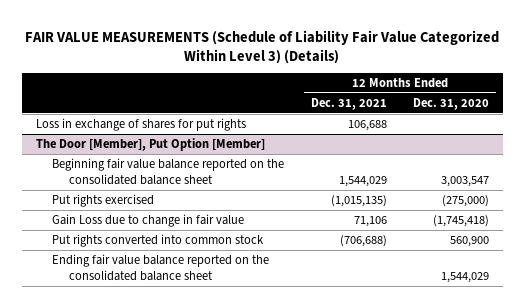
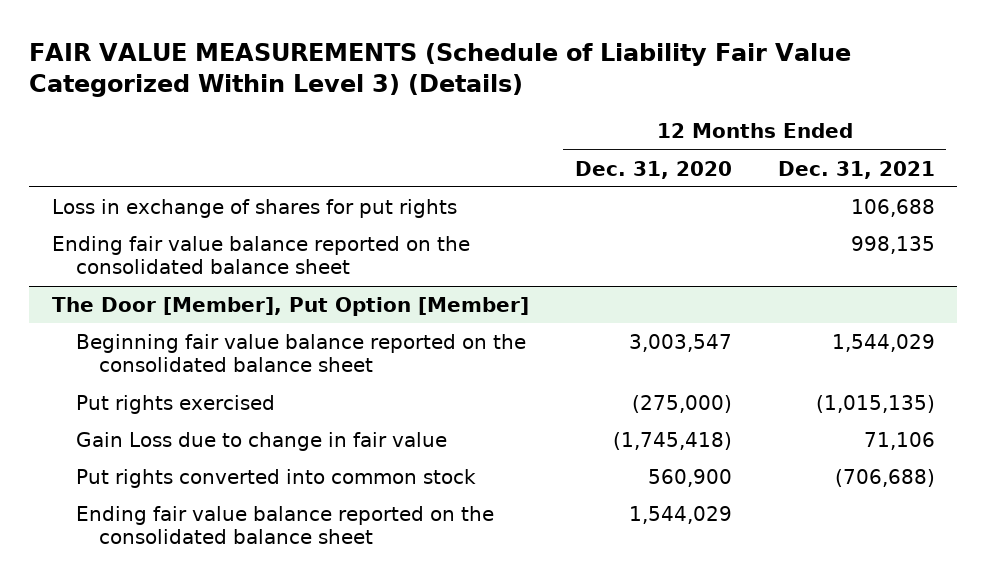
- | 12 Months Ended Dec. 31, 2021 | 12 Months Ended Dec. 31, 2020
+ | 12 Months Ended Dec. 31, 2020 | 12 Months Ended Dec. 31, 2021
+ Ending fair value balance reported on the consolidated balance sheet | | 998,135

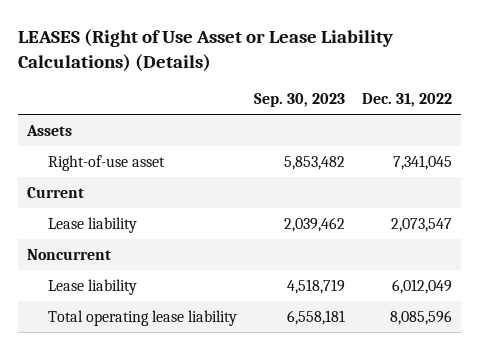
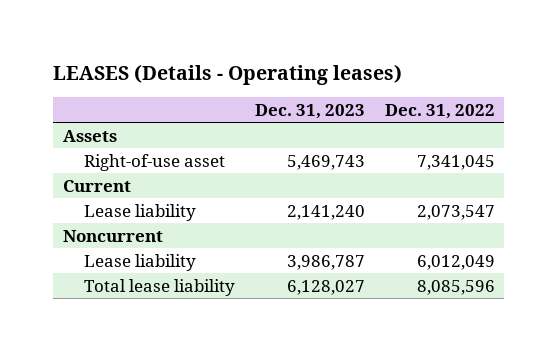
- LEASES (Right of Use Asset or Lease Liability Calculations) (Details)
+ LEASES (Details - Operating leases)
- | Sep. 30, 2023 | Dec. 31, 2022
+ | Dec. 31, 2023 | Dec. 31, 2022
- Total operating lease liability | 6,558,181 | 8,085,596
+ Total lease liability | 6,128,027 | 8,085,596

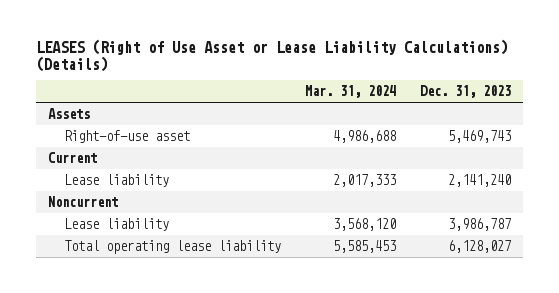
- LEASES (Details - Operating leases)
+ LEASES (Right of Use Asset or Lease Liability Calculations) (Details)
- | Dec. 31, 2023 | Dec. 31, 2022
+ | Mar. 31, 2024 | Dec. 31, 2023
- Total lease liability | 6,128,027 | 8,085,596
+ Total operating lease liability | 5,585,453 | 6,128,027

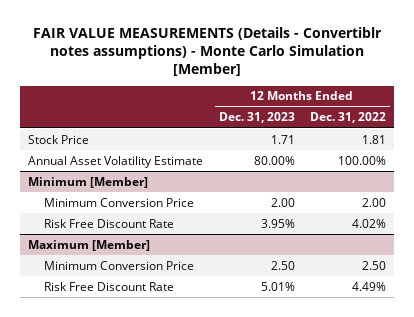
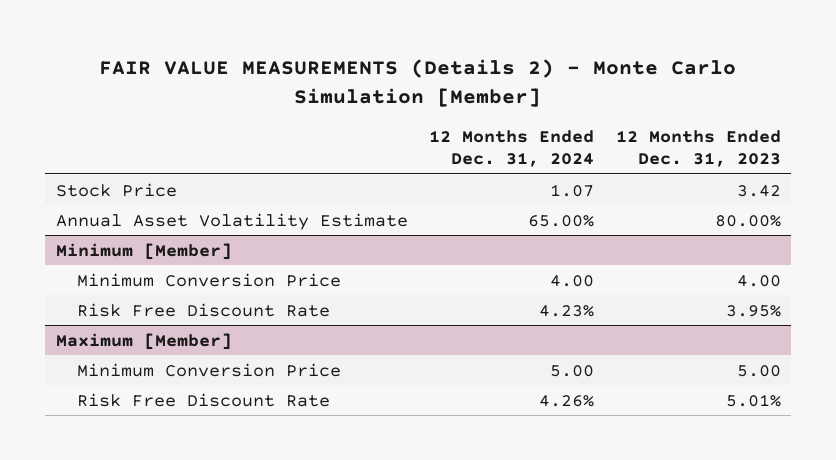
- FAIR VALUE MEASUREMENTS (Details - Convertiblr notes assumptions) - Monte Carlo Simulation [Member]
+ FAIR VALUE MEASUREMENTS (Details 2) - Monte Carlo Simulation [Member]
- | 12 Months Ended Dec. 31, 2023 | 12 Months Ended Dec. 31, 2022
+ | 12 Months Ended Dec. 31, 2024 | 12 Months Ended Dec. 31, 2023
- Stock Price | 1.71 | 1.81
+ Stock Price | 1.07 | 3.42
@ Minimum [Member]
- Minimum Conversion Price | 2.00 | 2.00
+ Minimum Conversion Price | 4.00 | 4.00
@ Maximum [Member]
- Minimum Conversion Price | 2.50 | 2.50
+ Minimum Conversion Price | 5.00 | 5.00

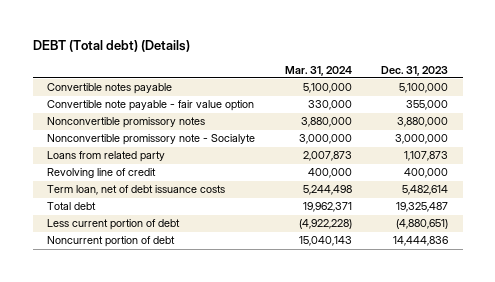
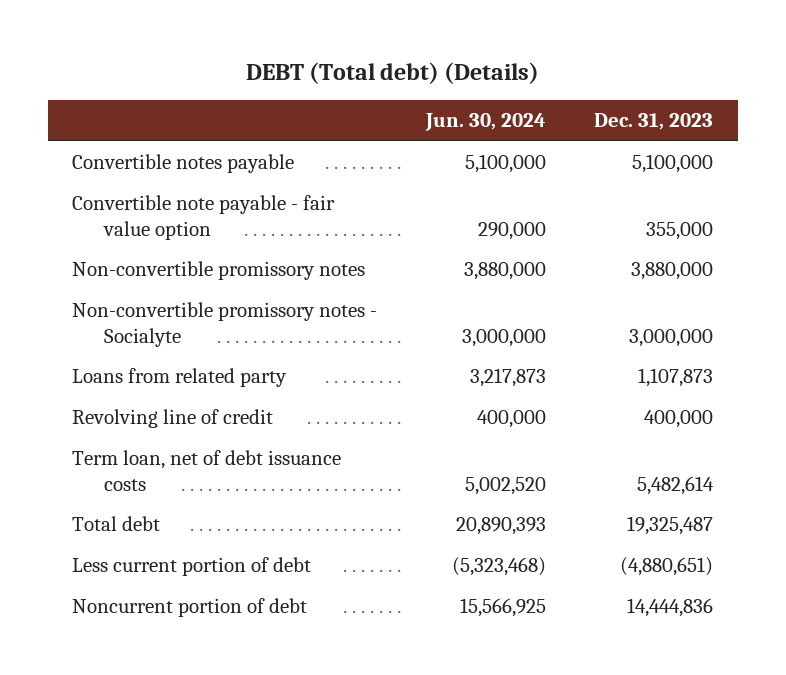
- | Mar. 31, 2024 | Dec. 31, 2023
+ | Jun. 30, 2024 | Dec. 31, 2023
- Nonconvertible promissory notes | 3,880,000 | 3,880,000
- Nonconvertible promissory note - Socialyte | 3,000,000 | 3,000,000
+ Non-convertible promissory notes | 3,880,000 | 3,880,000
+ Non-convertible promissory notes - Socialyte | 3,000,000 | 3,000,000

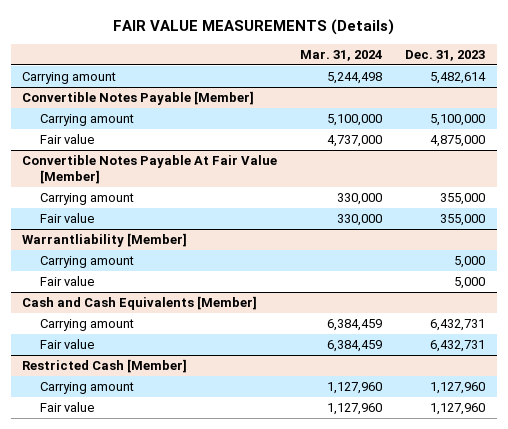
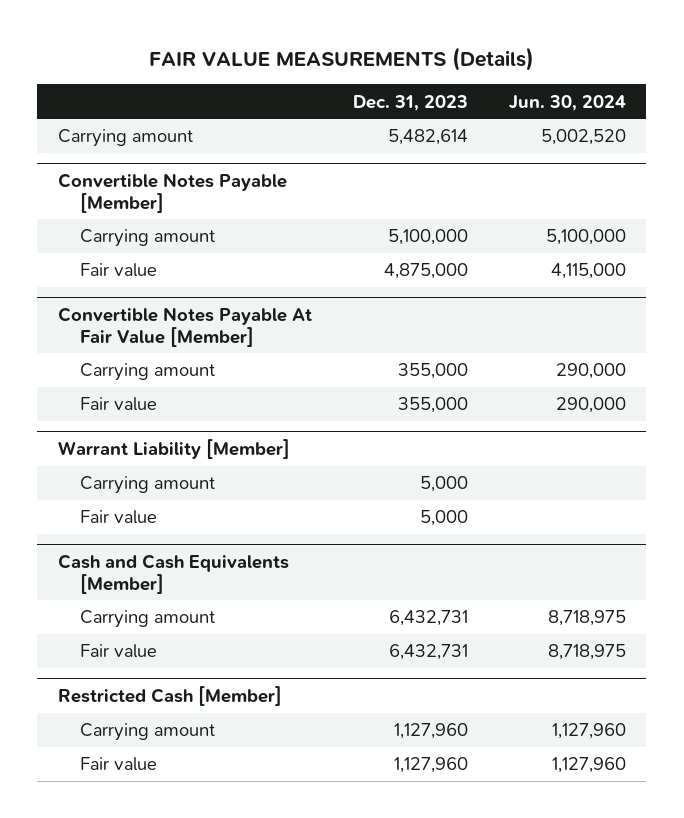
- | Mar. 31, 2024 | Dec. 31, 2023
+ | Dec. 31, 2023 | Jun. 30, 2024
- Warrantliability [Member]
+ Warrant Liability [Member]

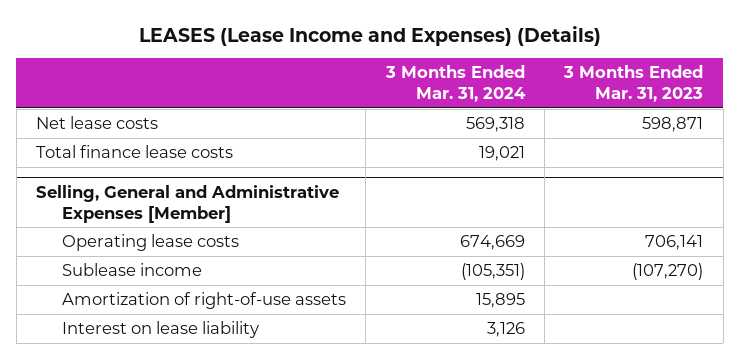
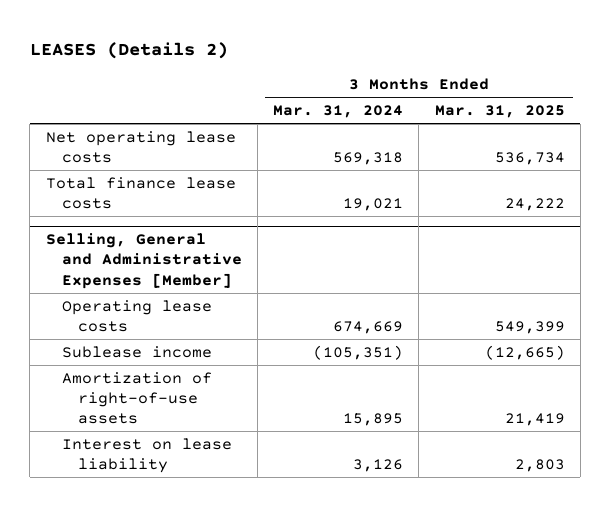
- LEASES (Lease Income and Expenses) (Details)
+ LEASES (Details 2)
- | 3 Months Ended Mar. 31, 2024 | 3 Months Ended Mar. 31, 2023
+ | 3 Months Ended Mar. 31, 2024 | 3 Months Ended Mar. 31, 2025
- Net lease costs | 569,318 | 598,871
+ Net operating lease costs | 569,318 | 536,734

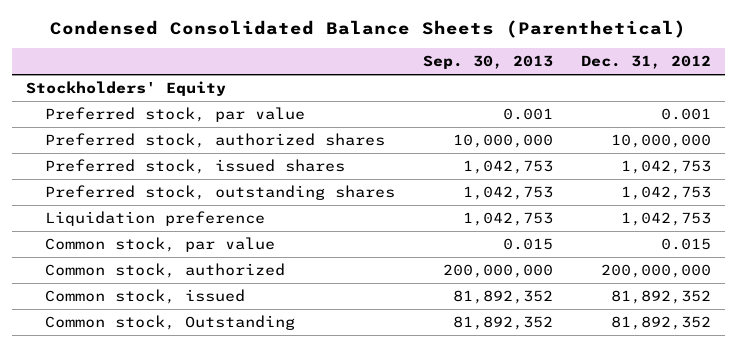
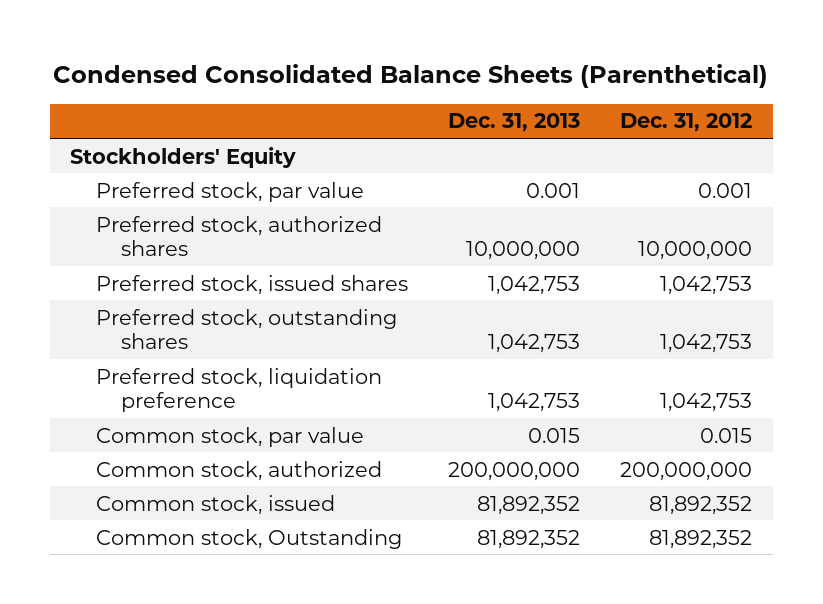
- | Sep. 30, 2013 | Dec. 31, 2012
+ | Dec. 31, 2013 | Dec. 31, 2012
- Liquidation preference | 1,042,753 | 1,042,753
+ Preferred stock, liquidation preference | 1,042,753 | 1,042,753

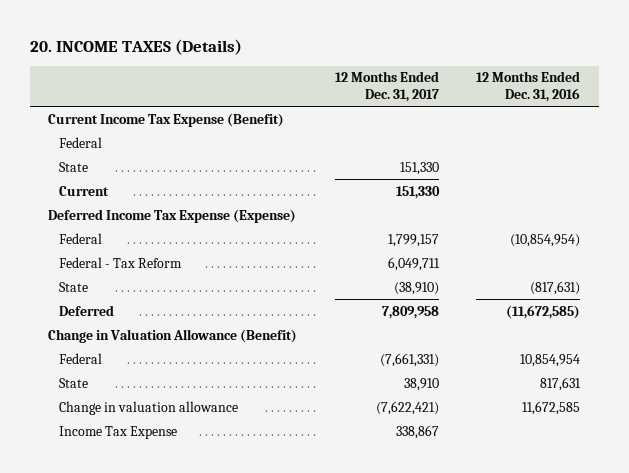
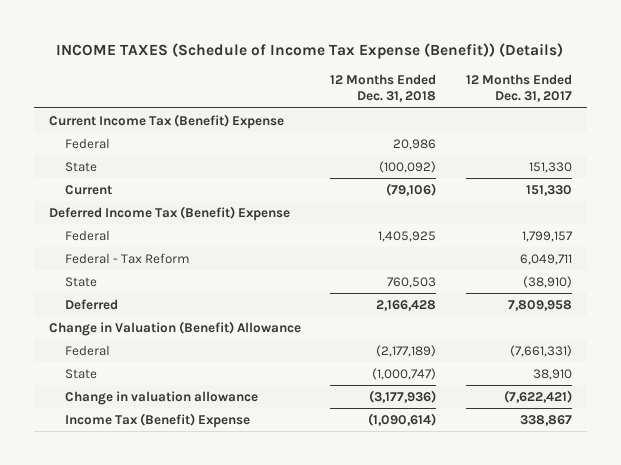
- 20. INCOME TAXES (Details)
+ INCOME TAXES (Schedule of Income Tax Expense (Benefit)) (Details)
- | 12 Months Ended Dec. 31, 2017 | 12 Months Ended Dec. 31, 2016
+ | 12 Months Ended Dec. 31, 2018 | 12 Months Ended Dec. 31, 2017
- Current Income Tax Expense (Benefit)
+ Current Income Tax (Benefit) Expense
- Deferred Income Tax Expense (Expense)
+ Deferred Income Tax (Benefit) Expense
- Change in Valuation Allowance (Benefit)
+ Change in Valuation (Benefit) Allowance
- Income Tax Expense | 338,867 |
+ Income Tax (Benefit) Expense | (1,090,614) | 338,867

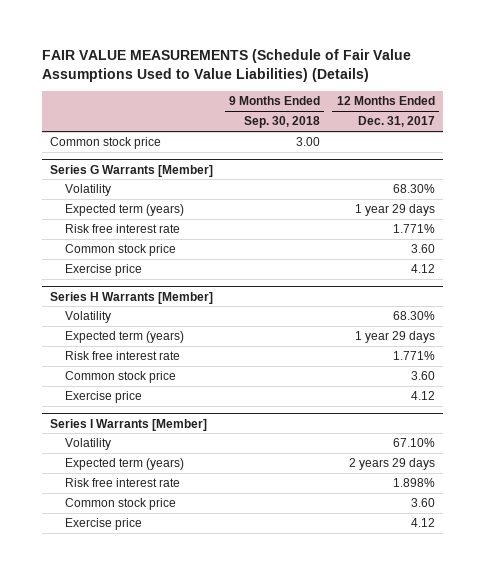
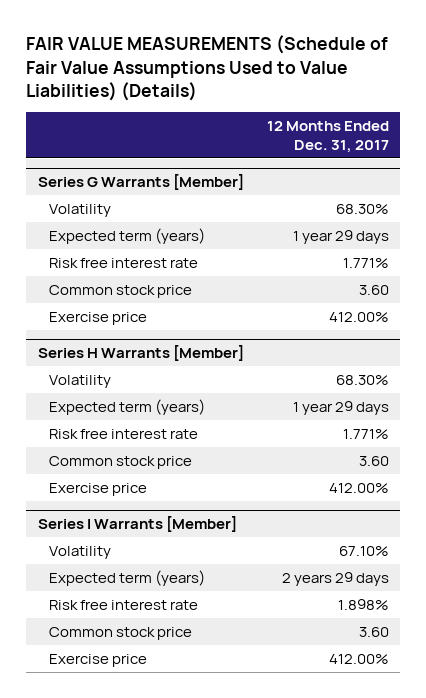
- | 9 Months Ended Sep. 30, 2018 | 12 Months Ended Dec. 31, 2017
+ | 12 Months Ended Dec. 31, 2017
- Common stock price | 3.00 |
@ Series G Warrants [Member]
- Exercise price | | 4.12
+ Exercise price | 412.00%
@ Series H Warrants [Member]
- Exercise price | | 4.12
+ Exercise price | 412.00%
@ Series I Warrants [Member]
- Exercise price | | 4.12
+ Exercise price | 412.00%

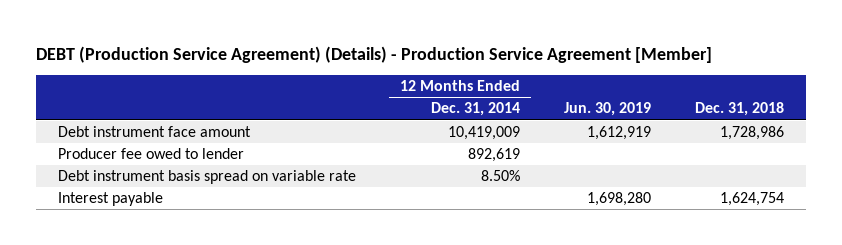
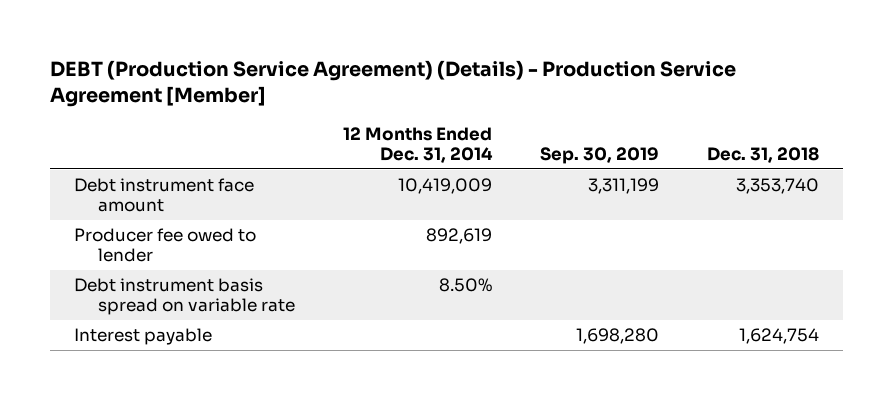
- | 12 Months Ended Dec. 31, 2014 | Jun. 30, 2019 | Dec. 31, 2018
+ | 12 Months Ended Dec. 31, 2014 | Sep. 30, 2019 | Dec. 31, 2018
- Debt instrument face amount | 10,419,009 | 1,612,919 | 1,728,986
+ Debt instrument face amount | 10,419,009 | 3,311,199 | 3,353,740

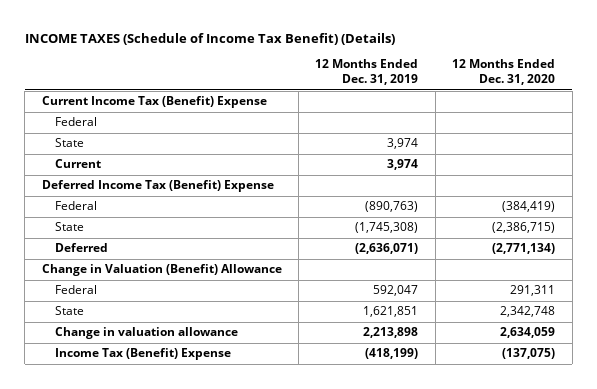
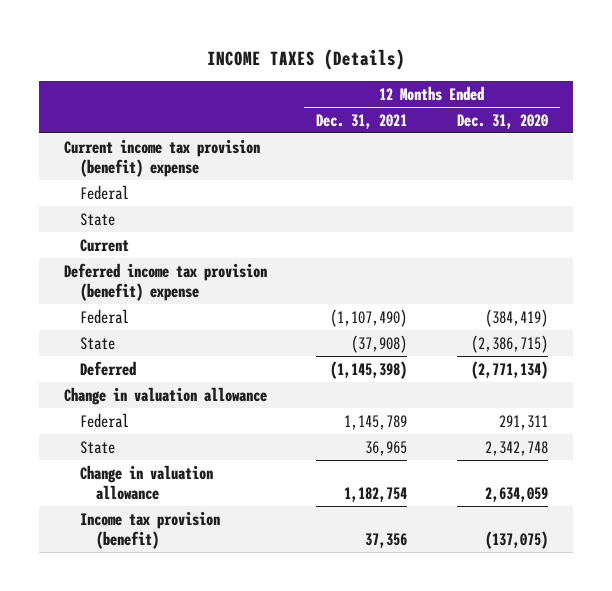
- INCOME TAXES (Schedule of Income Tax Benefit) (Details)
+ INCOME TAXES (Details)
- | 12 Months Ended Dec. 31, 2019 | 12 Months Ended Dec. 31, 2020
+ | 12 Months Ended Dec. 31, 2021 | 12 Months Ended Dec. 31, 2020
- Current Income Tax (Benefit) Expense
+ Current income tax provision (benefit) expense
- Deferred Income Tax (Benefit) Expense
+ Deferred income tax provision (benefit) expense
- Change in Valuation (Benefit) Allowance
+ Change in valuation allowance
- Income Tax (Benefit) Expense | (418,199) | (137,075)
+ Income tax provision (benefit) | 37,356 | (137,075)

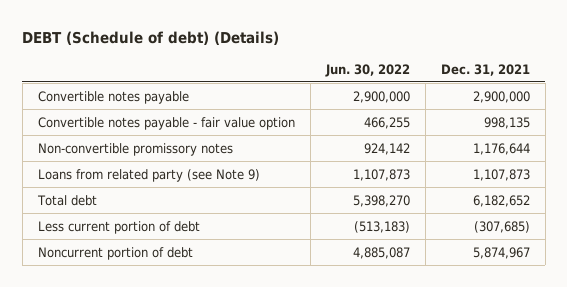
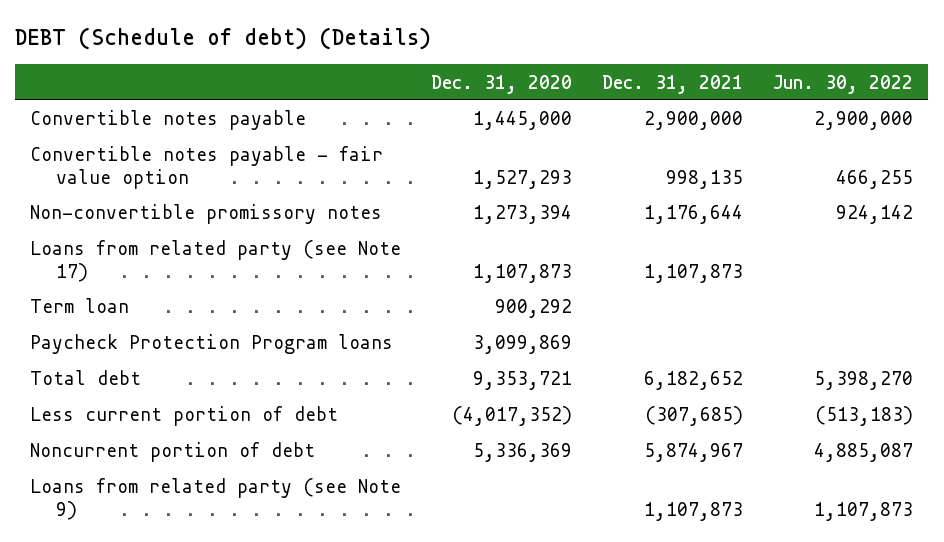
- | Jun. 30, 2022 | Dec. 31, 2021
+ | Dec. 31, 2020 | Dec. 31, 2021 | Jun. 30, 2022
+ Loans from related party (see Note 17) | 1,107,873 | 1,107,873 |
+ Term loan | 900,292 | |
+ Paycheck Protection Program loans | 3,099,869 | |
moved down: Loans from related party (see Note 9) | | 1,107,873 | 1,107,873

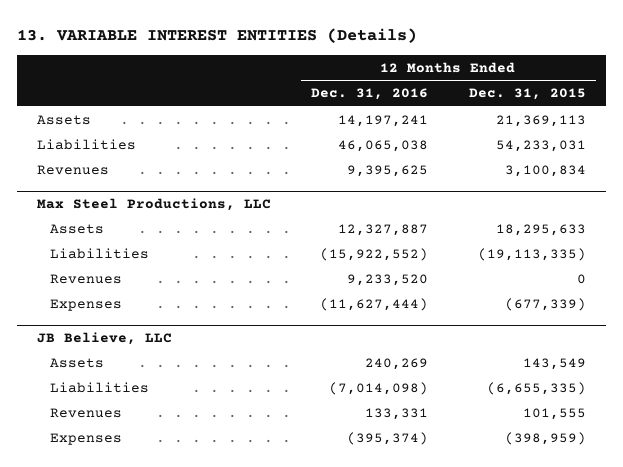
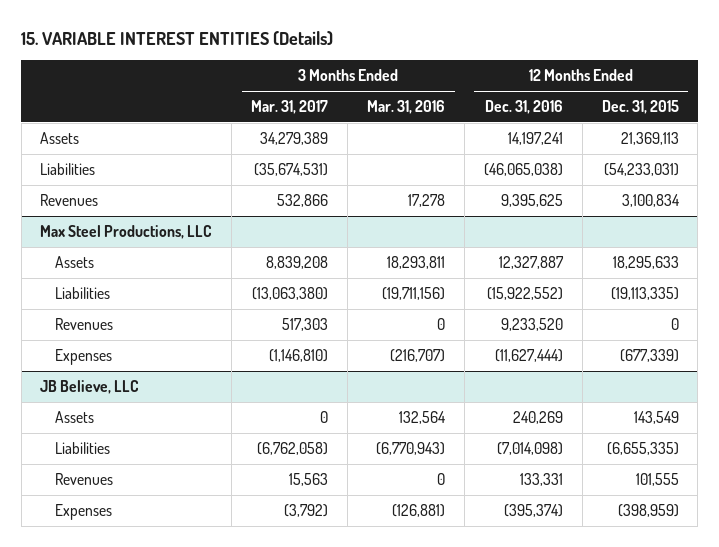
- 13. VARIABLE INTEREST ENTITIES (Details)
+ 15. VARIABLE INTEREST ENTITIES (Details)
- | 12 Months Ended Dec. 31, 2016 | 12 Months Ended Dec. 31, 2015
+ | 3 Months Ended Mar. 31, 2017 | 3 Months Ended Mar. 31, 2016 | 12 Months Ended Dec. 31, 2016 | 12 Months Ended Dec. 31, 2015
- Liabilities | 46,065,038 | 54,233,031
+ Liabilities | (35,674,531) | | (46,065,038) | (54,233,031)

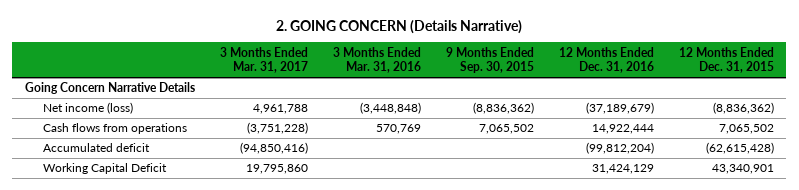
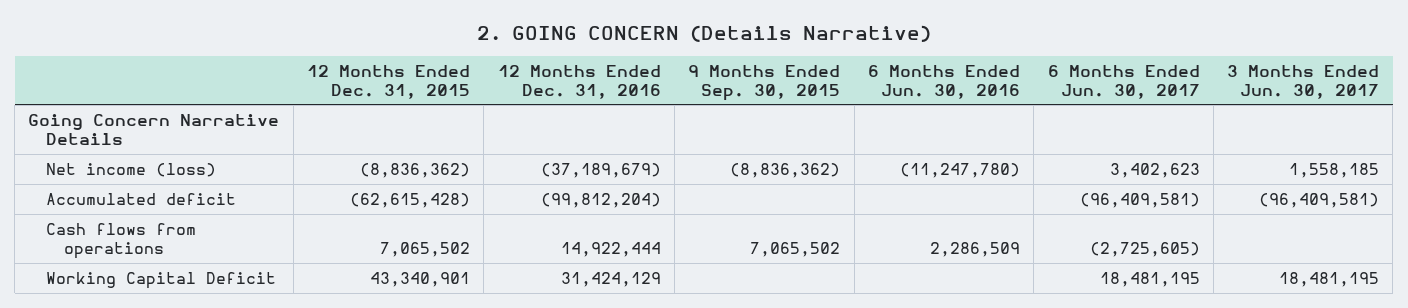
- | 3 Months Ended Mar. 31, 2017 | 3 Months Ended Mar. 31, 2016 | 9 Months Ended Sep. 30, 2015 | 12 Months Ended Dec. 31, 2016 | 12 Months Ended Dec. 31, 2015
+ | 12 Months Ended Dec. 31, 2015 | 12 Months Ended Dec. 31, 2016 | 9 Months Ended Sep. 30, 2015 | 6 Months Ended Jun. 30, 2016 | 6 Months Ended Jun. 30, 2017 | 3 Months Ended Jun. 30, 2017
moved down: Cash flows from operations | 7,065,502 | 14,922,444 | 7,065,502 | 2,286,509 | (2,725,605) |

